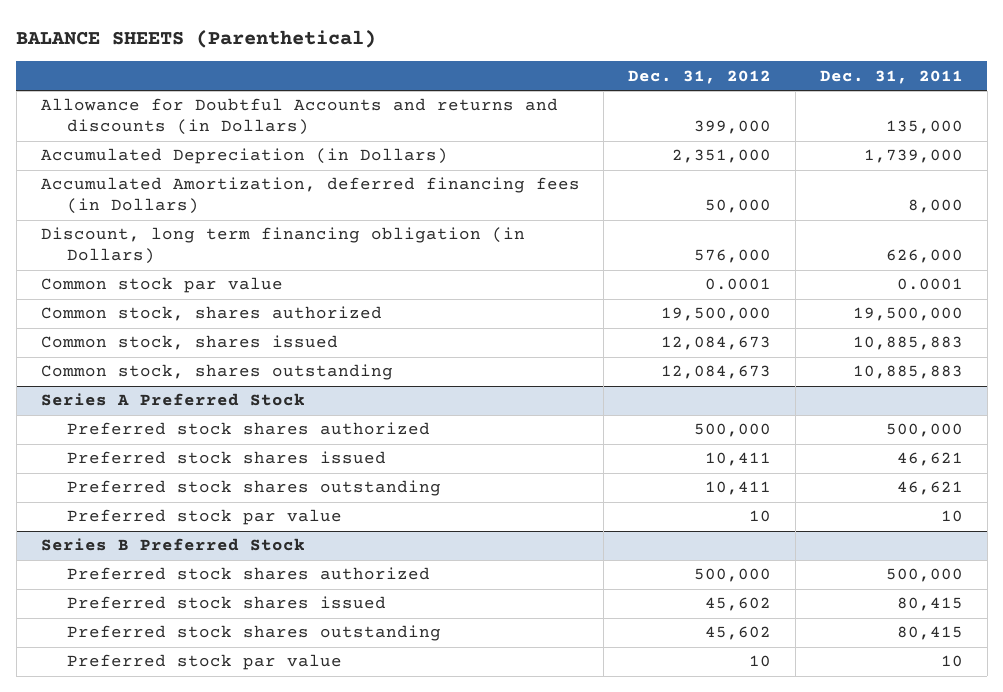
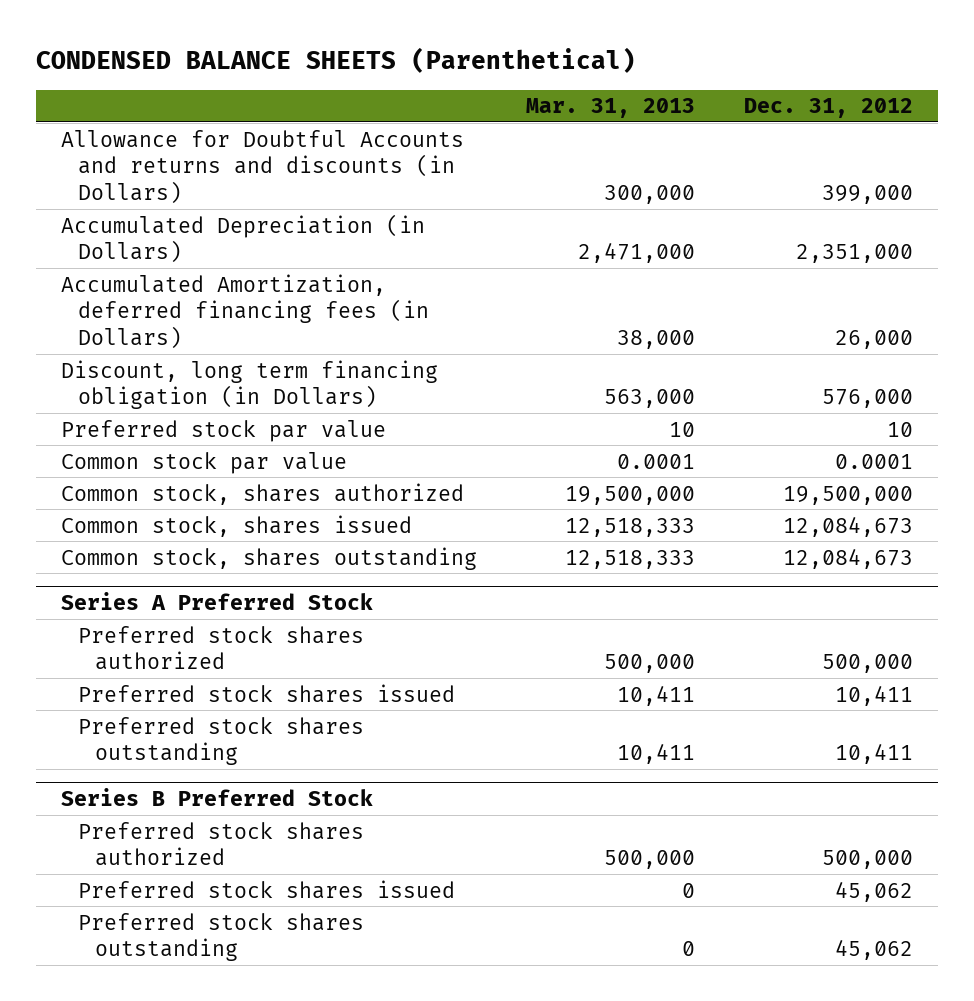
- BALANCE SHEETS (Parenthetical)
+ CONDENSED BALANCE SHEETS (Parenthetical)
- | Dec. 31, 2012 | Dec. 31, 2011
+ | Mar. 31, 2013 | Dec. 31, 2012
- Accumulated Amortization, deferred financing fees (in Dollars) | 50,000 | 8,000
+ Accumulated Amortization, deferred financing fees (in Dollars) | 38,000 | 26,000
+ Preferred stock par value | 10 | 10
@ Series A Preferred Stock
- Preferred stock par value | 10 | 10
@ Series B Preferred Stock
- Preferred stock shares issued | 45,602 | 80,415
- Preferred stock shares outstanding | 45,602 | 80,415
- Preferred stock par value | 10 | 10
+ Preferred stock shares issued | 0 | 45,062
+ Preferred stock shares outstanding | 0 | 45,062

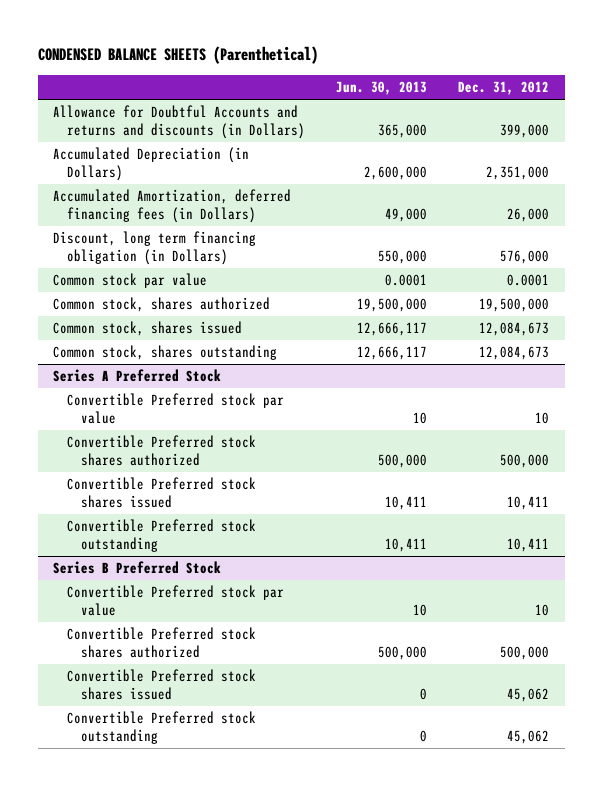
- | Mar. 31, 2013 | Dec. 31, 2012
+ | Jun. 30, 2013 | Dec. 31, 2012
- Preferred stock par value | 10 | 10
@ Series A Preferred Stock
- Preferred stock shares authorized | 500,000 | 500,000
- Preferred stock shares issued | 10,411 | 10,411
- Preferred stock shares outstanding | 10,411 | 10,411
+ Convertible Preferred stock par value | 10 | 10
+ Convertible Preferred stock shares authorized | 500,000 | 500,000
+ Convertible Preferred stock shares issued | 10,411 | 10,411
+ Convertible Preferred stock outstanding | 10,411 | 10,411
@ Series B Preferred Stock
- Preferred stock shares authorized | 500,000 | 500,000
- Preferred stock shares issued | 0 | 45,062
- Preferred stock shares outstanding | 0 | 45,062
+ Convertible Preferred stock par value | 10 | 10
+ Convertible Preferred stock shares authorized | 500,000 | 500,000
+ Convertible Preferred stock shares issued | 0 | 45,062
+ Convertible Preferred stock outstanding | 0 | 45,062

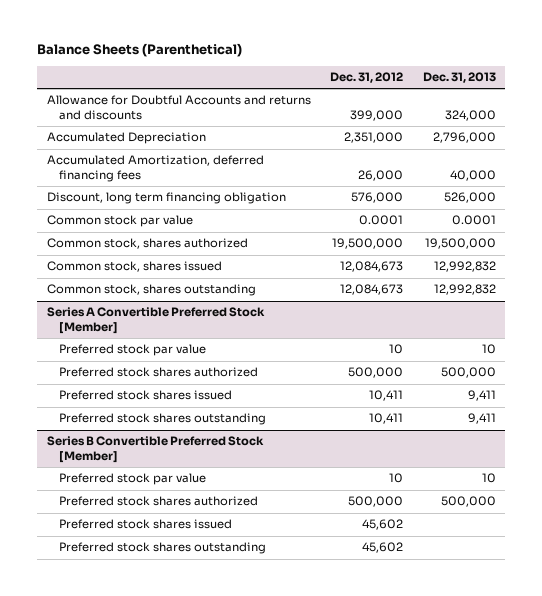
- CONDENSED BALANCE SHEETS (Parenthetical)
+ Balance Sheets (Parenthetical)
- | Jun. 30, 2013 | Dec. 31, 2012
+ | Dec. 31, 2012 | Dec. 31, 2013
- Allowance for Doubtful Accounts and returns and discounts (in Dollars) | 365,000 | 399,000
- Accumulated Depreciation (in Dollars) | 2,600,000 | 2,351,000
- Accumulated Amortization, deferred financing fees (in Dollars) | 49,000 | 26,000
- Discount, long term financing obligation (in Dollars) | 550,000 | 576,000
+ Allowance for Doubtful Accounts and returns and discounts | 399,000 | 324,000
+ Accumulated Depreciation | 2,351,000 | 2,796,000
+ Accumulated Amortization, deferred financing fees | 26,000 | 40,000
+ Discount, long term financing obligation | 576,000 | 526,000
- Series A Preferred Stock
- Convertible Preferred stock par value | 10 | 10
- Convertible Preferred stock shares authorized | 500,000 | 500,000
- Convertible Preferred stock shares issued | 10,411 | 10,411
- Convertible Preferred stock outstanding | 10,411 | 10,411
- Series B Preferred Stock
- Convertible Preferred stock par value | 10 | 10
- Convertible Preferred stock shares authorized | 500,000 | 500,000
- Convertible Preferred stock shares issued | 0 | 45,062
- Convertible Preferred stock outstanding | 0 | 45,062
+ Series A Convertible Preferred Stock [Member]
+ Preferred stock par value | 10 | 10
+ Preferred stock shares authorized | 500,000 | 500,000
+ Preferred stock shares issued | 10,411 | 9,411
+ Preferred stock shares outstanding | 10,411 | 9,411
+ Series B Convertible Preferred Stock [Member]
+ Preferred stock par value | 10 | 10
+ Preferred stock shares authorized | 500,000 | 500,000
+ Preferred stock shares issued | 45,602 |
+ Preferred stock shares outstanding | 45,602 |

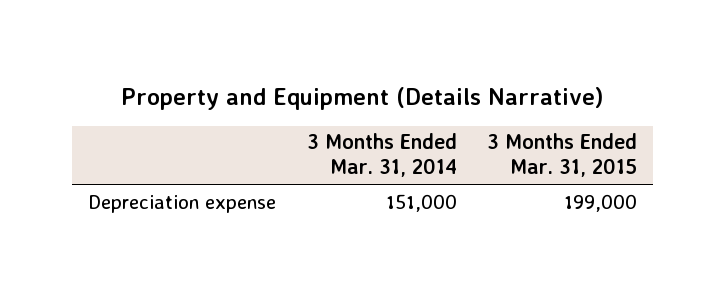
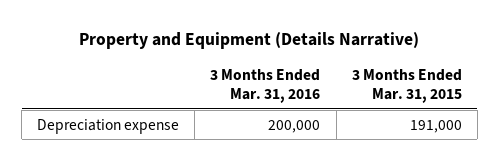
- | 3 Months Ended Mar. 31, 2014 | 3 Months Ended Mar. 31, 2015
+ | 3 Months Ended Mar. 31, 2016 | 3 Months Ended Mar. 31, 2015
- Depreciation expense | 151,000 | 199,000
+ Depreciation expense | 200,000 | 191,000

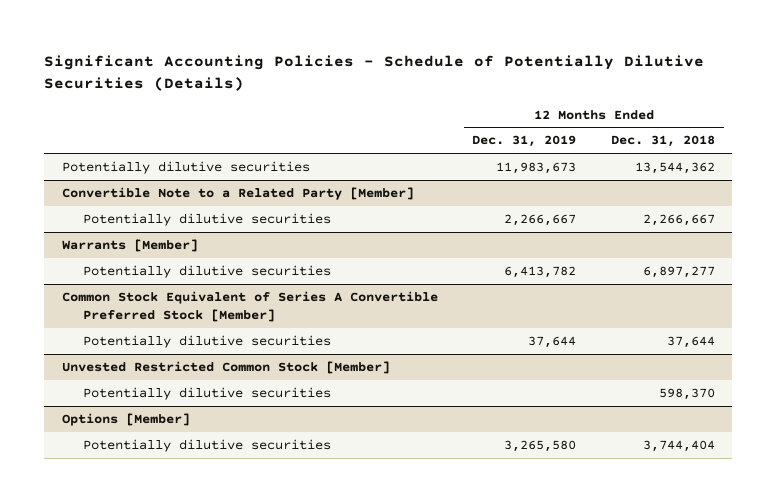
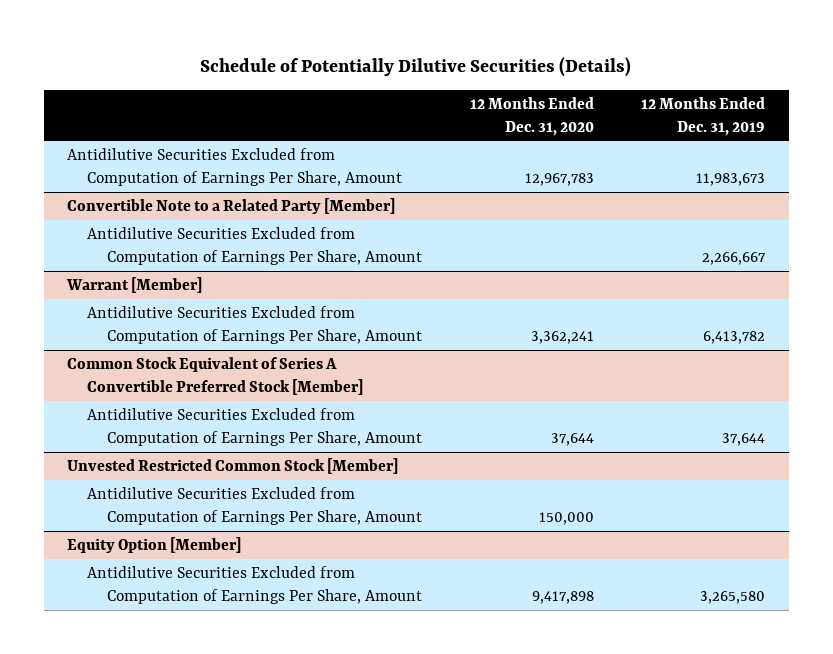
- Significant Accounting Policies - Schedule of Potentially Dilutive Securities (Details)
+ Schedule of Potentially Dilutive Securities (Details)
- | 12 Months Ended Dec. 31, 2019 | 12 Months Ended Dec. 31, 2018
+ | 12 Months Ended Dec. 31, 2020 | 12 Months Ended Dec. 31, 2019
- Potentially dilutive securities | 11,983,673 | 13,544,362
+ Antidilutive Securities Excluded from Computation of Earnings Per Share, Amount | 12,967,783 | 11,983,673
@ Convertible Note to a Related Party [Member]
- Potentially dilutive securities | 2,266,667 | 2,266,667
- Warrants [Member]
- Potentially dilutive securities | 6,413,782 | 6,897,277
@ Convertible Note to a Related Party [Member]
+ Antidilutive Securities Excluded from Computation of Earnings Per Share, Amount | | 2,266,667
+ Warrant [Member]
+ Antidilutive Securities Excluded from Computation of Earnings Per Share, Amount | 3,362,241 | 6,413,782
@ Common Stock Equivalent of Series A Convertible Preferred Stock [Member]
- Potentially dilutive securities | 37,644 | 37,644
+ Antidilutive Securities Excluded from Computation of Earnings Per Share, Amount | 37,644 | 37,644
@ Unvested Restricted Common Stock [Member]
- Potentially dilutive securities | | 598,370
- Options [Member]
- Potentially dilutive securities | 3,265,580 | 3,744,404
@ Unvested Restricted Common Stock [Member]
+ Antidilutive Securities Excluded from Computation of Earnings Per Share, Amount | 150,000 |
+ Equity Option [Member]
+ Antidilutive Securities Excluded from Computation of Earnings Per Share, Amount | 9,417,898 | 3,265,580

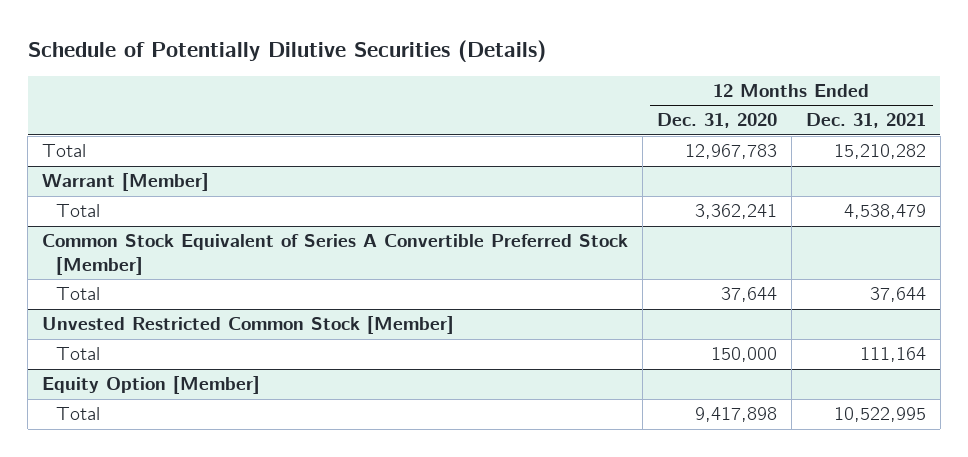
- | 12 Months Ended Dec. 31, 2020 | 12 Months Ended Dec. 31, 2019
+ | 12 Months Ended Dec. 31, 2020 | 12 Months Ended Dec. 31, 2021
- Antidilutive Securities Excluded from Computation of Earnings Per Share, Amount | 12,967,783 | 11,983,673
- Convertible Note to a Related Party [Member]
- Antidilutive Securities Excluded from Computation of Earnings Per Share, Amount | | 2,266,667
+ Total | 12,967,783 | 15,210,282
@ Warrant [Member]
- Antidilutive Securities Excluded from Computation of Earnings Per Share, Amount | 3,362,241 | 6,413,782
+ Total | 3,362,241 | 4,538,479
@ Common Stock Equivalent of Series A Convertible Preferred Stock [Member]
- Antidilutive Securities Excluded from Computation of Earnings Per Share, Amount | 37,644 | 37,644
+ Total | 37,644 | 37,644
@ Unvested Restricted Common Stock [Member]
- Antidilutive Securities Excluded from Computation of Earnings Per Share, Amount | 150,000 |
+ Total | 150,000 | 111,164
@ Equity Option [Member]
- Antidilutive Securities Excluded from Computation of Earnings Per Share, Amount | 9,417,898 | 3,265,580
+ Total | 9,417,898 | 10,522,995

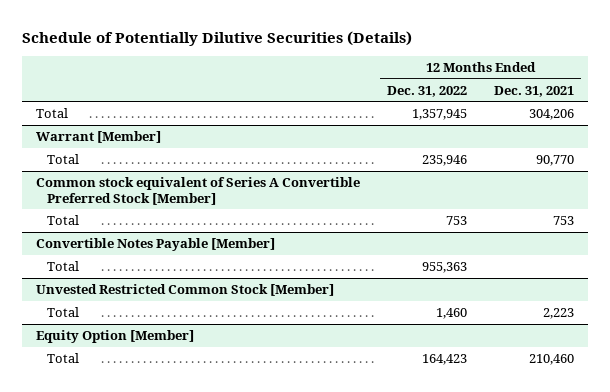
- | 12 Months Ended Dec. 31, 2020 | 12 Months Ended Dec. 31, 2021
+ | 12 Months Ended Dec. 31, 2022 | 12 Months Ended Dec. 31, 2021
- Total | 12,967,783 | 15,210,282
+ Total | 1,357,945 | 304,206
@ Warrant [Member]
- Total | 3,362,241 | 4,538,479
- Common Stock Equivalent of Series A Convertible Preferred Stock [Member]
- Total | 37,644 | 37,644
@ Warrant [Member]
+ Total | 235,946 | 90,770
+ Common stock equivalent of Series A Convertible Preferred Stock [Member]
+ Total | 753 | 753
+ Convertible Notes Payable [Member]
+ Total | 955,363 |
@ Unvested Restricted Common Stock [Member]
- Total | 150,000 | 111,164
+ Total | 1,460 | 2,223
@ Equity Option [Member]
- Total | 9,417,898 | 10,522,995
+ Total | 164,423 | 210,460

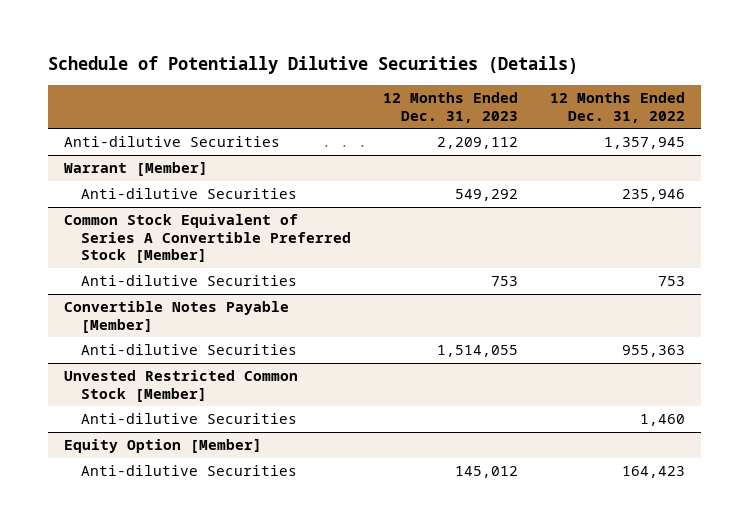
- | 12 Months Ended Dec. 31, 2022 | 12 Months Ended Dec. 31, 2021
+ | 12 Months Ended Dec. 31, 2023 | 12 Months Ended Dec. 31, 2022
- Total | 1,357,945 | 304,206
+ Anti-dilutive Securities | 2,209,112 | 1,357,945
@ Warrant [Member]
- Total | 235,946 | 90,770
- Common stock equivalent of Series A Convertible Preferred Stock [Member]
- Total | 753 | 753
@ Warrant [Member]
+ Anti-dilutive Securities | 549,292 | 235,946
+ Common Stock Equivalent of Series A Convertible Preferred Stock [Member]
+ Anti-dilutive Securities | 753 | 753
@ Convertible Notes Payable [Member]
- Total | 955,363 |
+ Anti-dilutive Securities | 1,514,055 | 955,363
@ Unvested Restricted Common Stock [Member]
- Total | 1,460 | 2,223
+ Anti-dilutive Securities | | 1,460
@ Equity Option [Member]
- Total | 164,423 | 210,460
+ Anti-dilutive Securities | 145,012 | 164,423

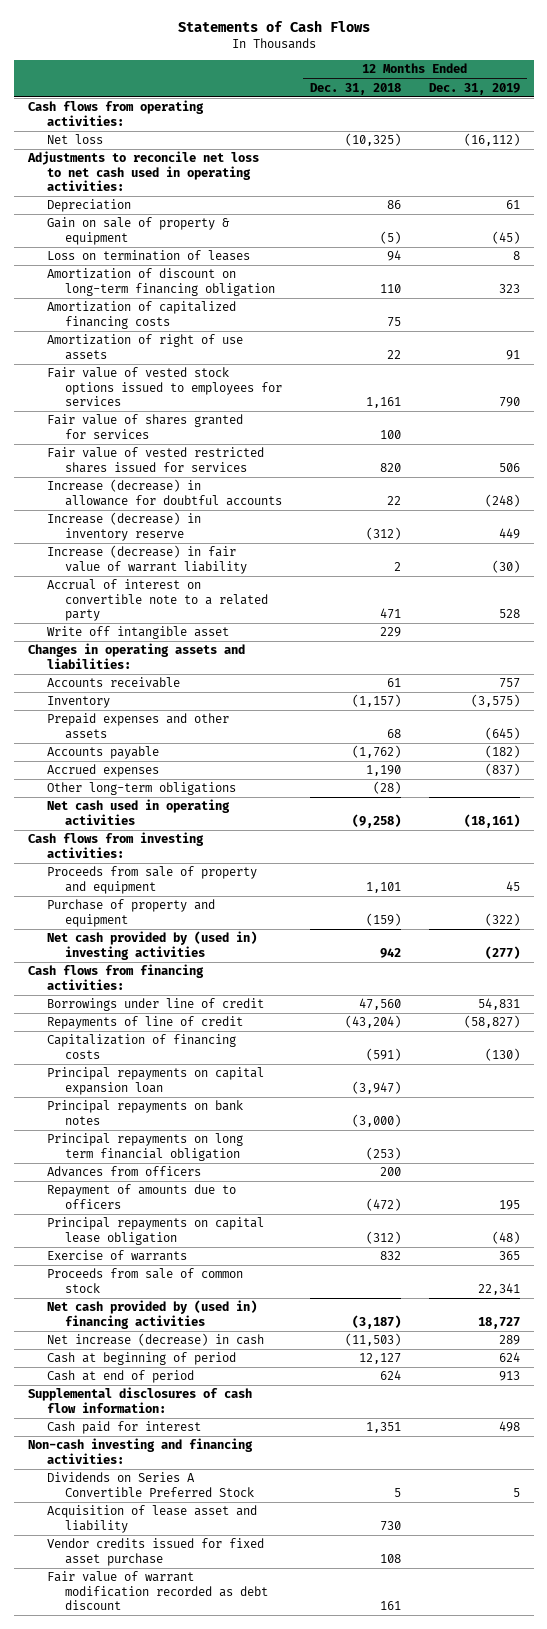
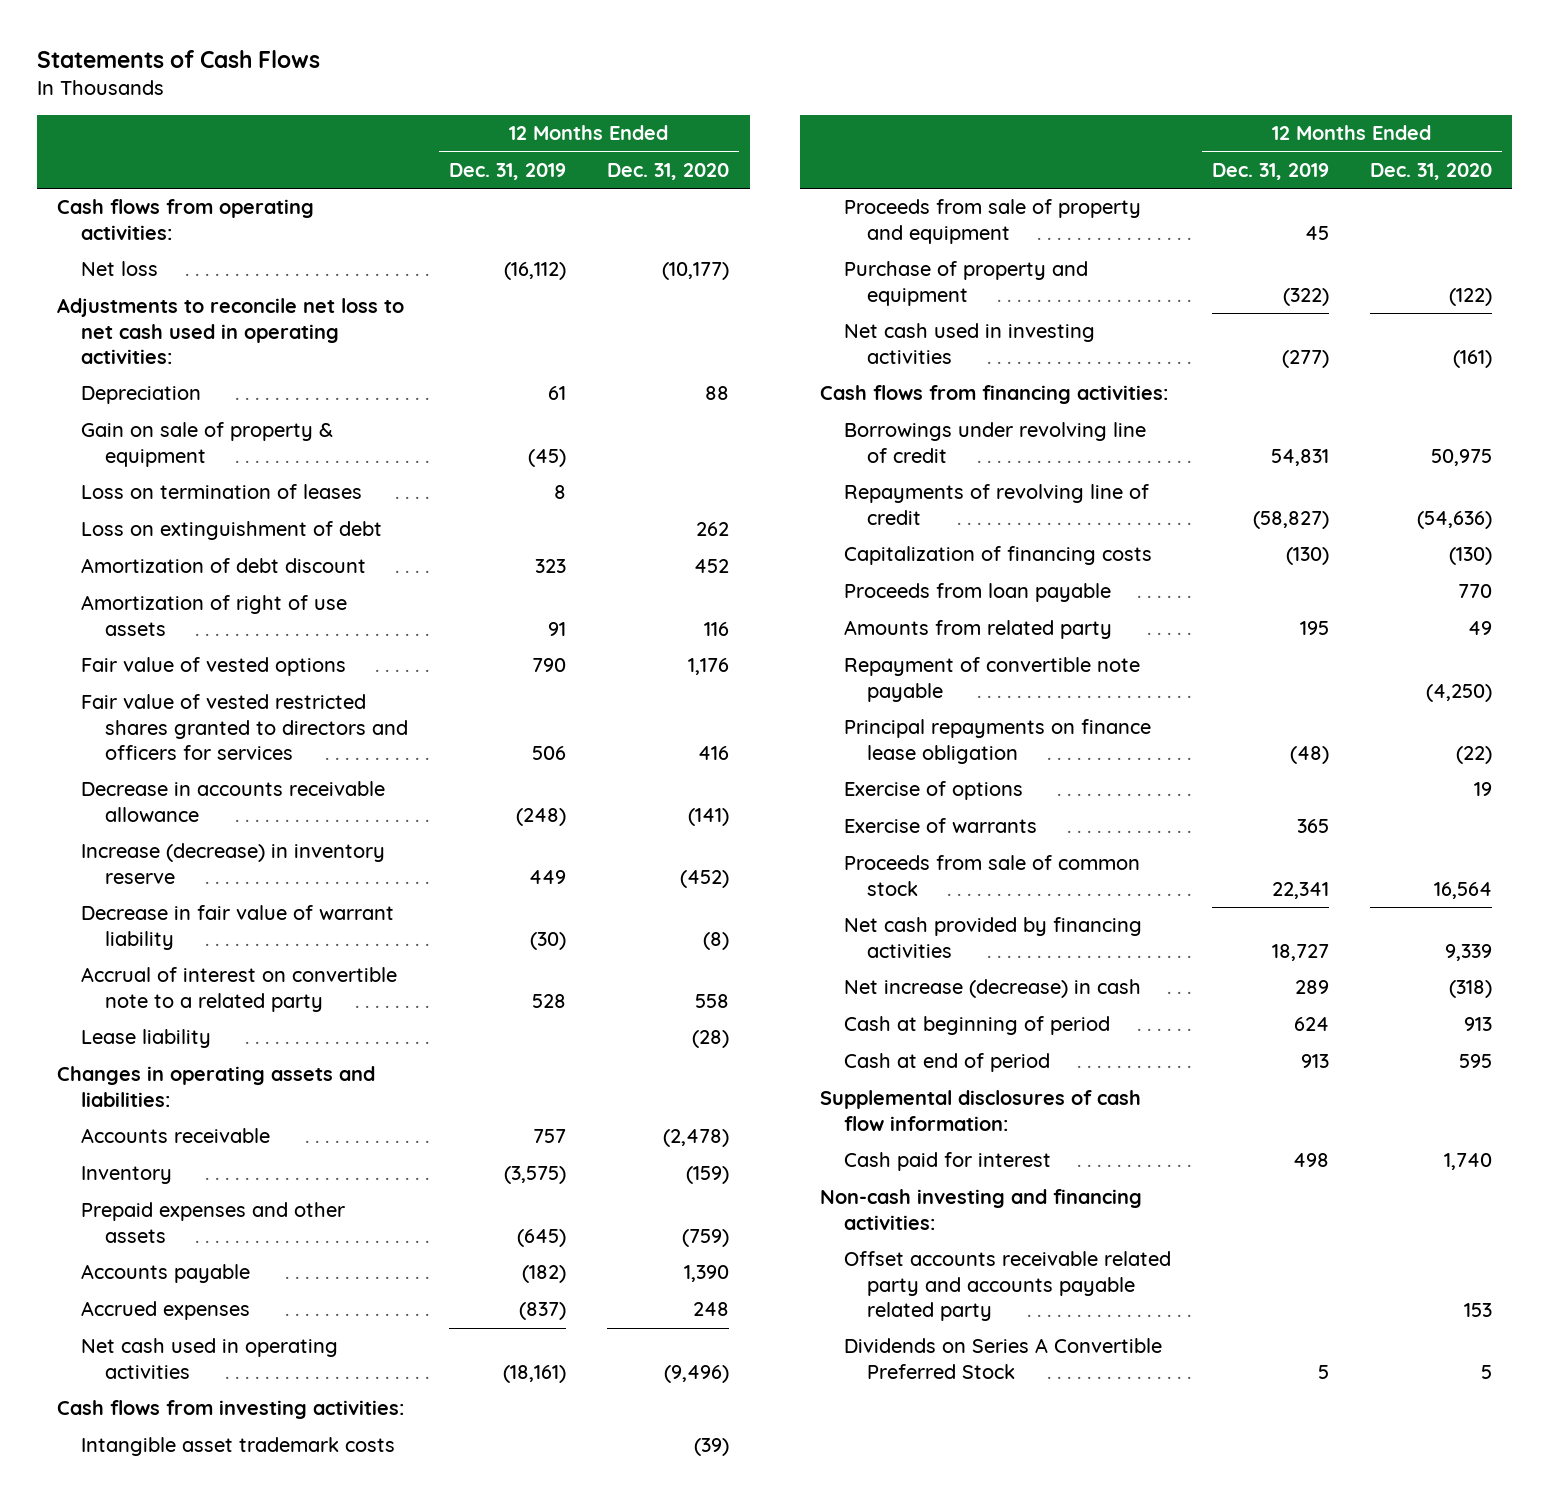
- | 12 Months Ended Dec. 31, 2018 | 12 Months Ended Dec. 31, 2019
+ | 12 Months Ended Dec. 31, 2019 | 12 Months Ended Dec. 31, 2020
- Amortization of discount on long-term financing obligation | 110 | 323
- Amortization of capitalized financing costs | 75 |
+ Loss on extinguishment of debt | | 262
+ Amortization of debt discount | 323 | 452
- Fair value of vested stock options issued to employees for services | 1,161 | 790
- Fair value of shares granted for services | 100 |
- Fair value of vested restricted shares issued for services | 820 | 506
- Increase (decrease) in allowance for doubtful accounts | 22 | (248)
+ Fair value of vested options | 790 | 1,176
+ Fair value of vested restricted shares granted to directors and officers for services | 506 | 416
+ Decrease in accounts receivable allowance | (248) | (141)
- Increase (decrease) in fair value of warrant liability | 2 | (30)
+ Decrease in fair value of warrant liability | (30) | (8)
- Write off intangible asset | 229 |
+ Lease liability | | (28)
- Other long-term obligations | (28) |
+ Intangible asset trademark costs | | (39)
- Net cash provided by (used in) investing activities | 942 | (277)
+ Net cash used in investing activities | (277) | (161)
- Borrowings under line of credit | 47,560 | 54,831
- Repayments of line of credit | (43,204) | (58,827)
+ Borrowings under revolving line of credit | 54,831 | 50,975
+ Repayments of revolving line of credit | (58,827) | (54,636)
- Principal repayments on capital expansion loan | (3,947) |
- Principal repayments on bank notes | (3,000) |
- Principal repayments on long term financial obligation | (253) |
- Advances from officers | 200 |
- Repayment of amounts due to officers | (472) | 195
- Principal repayments on capital lease obligation | (312) | (48)
+ Proceeds from loan payable | | 770
+ Amounts from related party | 195 | 49
+ Repayment of convertible note payable | | (4,250)
+ Principal repayments on finance lease obligation | (48) | (22)
+ Exercise of options | | 19
- Net cash provided by (used in) financing activities | (3,187) | 18,727
+ Net cash provided by financing activities | 18,727 | 9,339
+ Offset accounts receivable related party and accounts payable related party | | 153
- Acquisition of lease asset and liability | 730 |
- Vendor credits issued for fixed asset purchase | 108 |
- Fair value of warrant modification recorded as debt discount | 161 |

